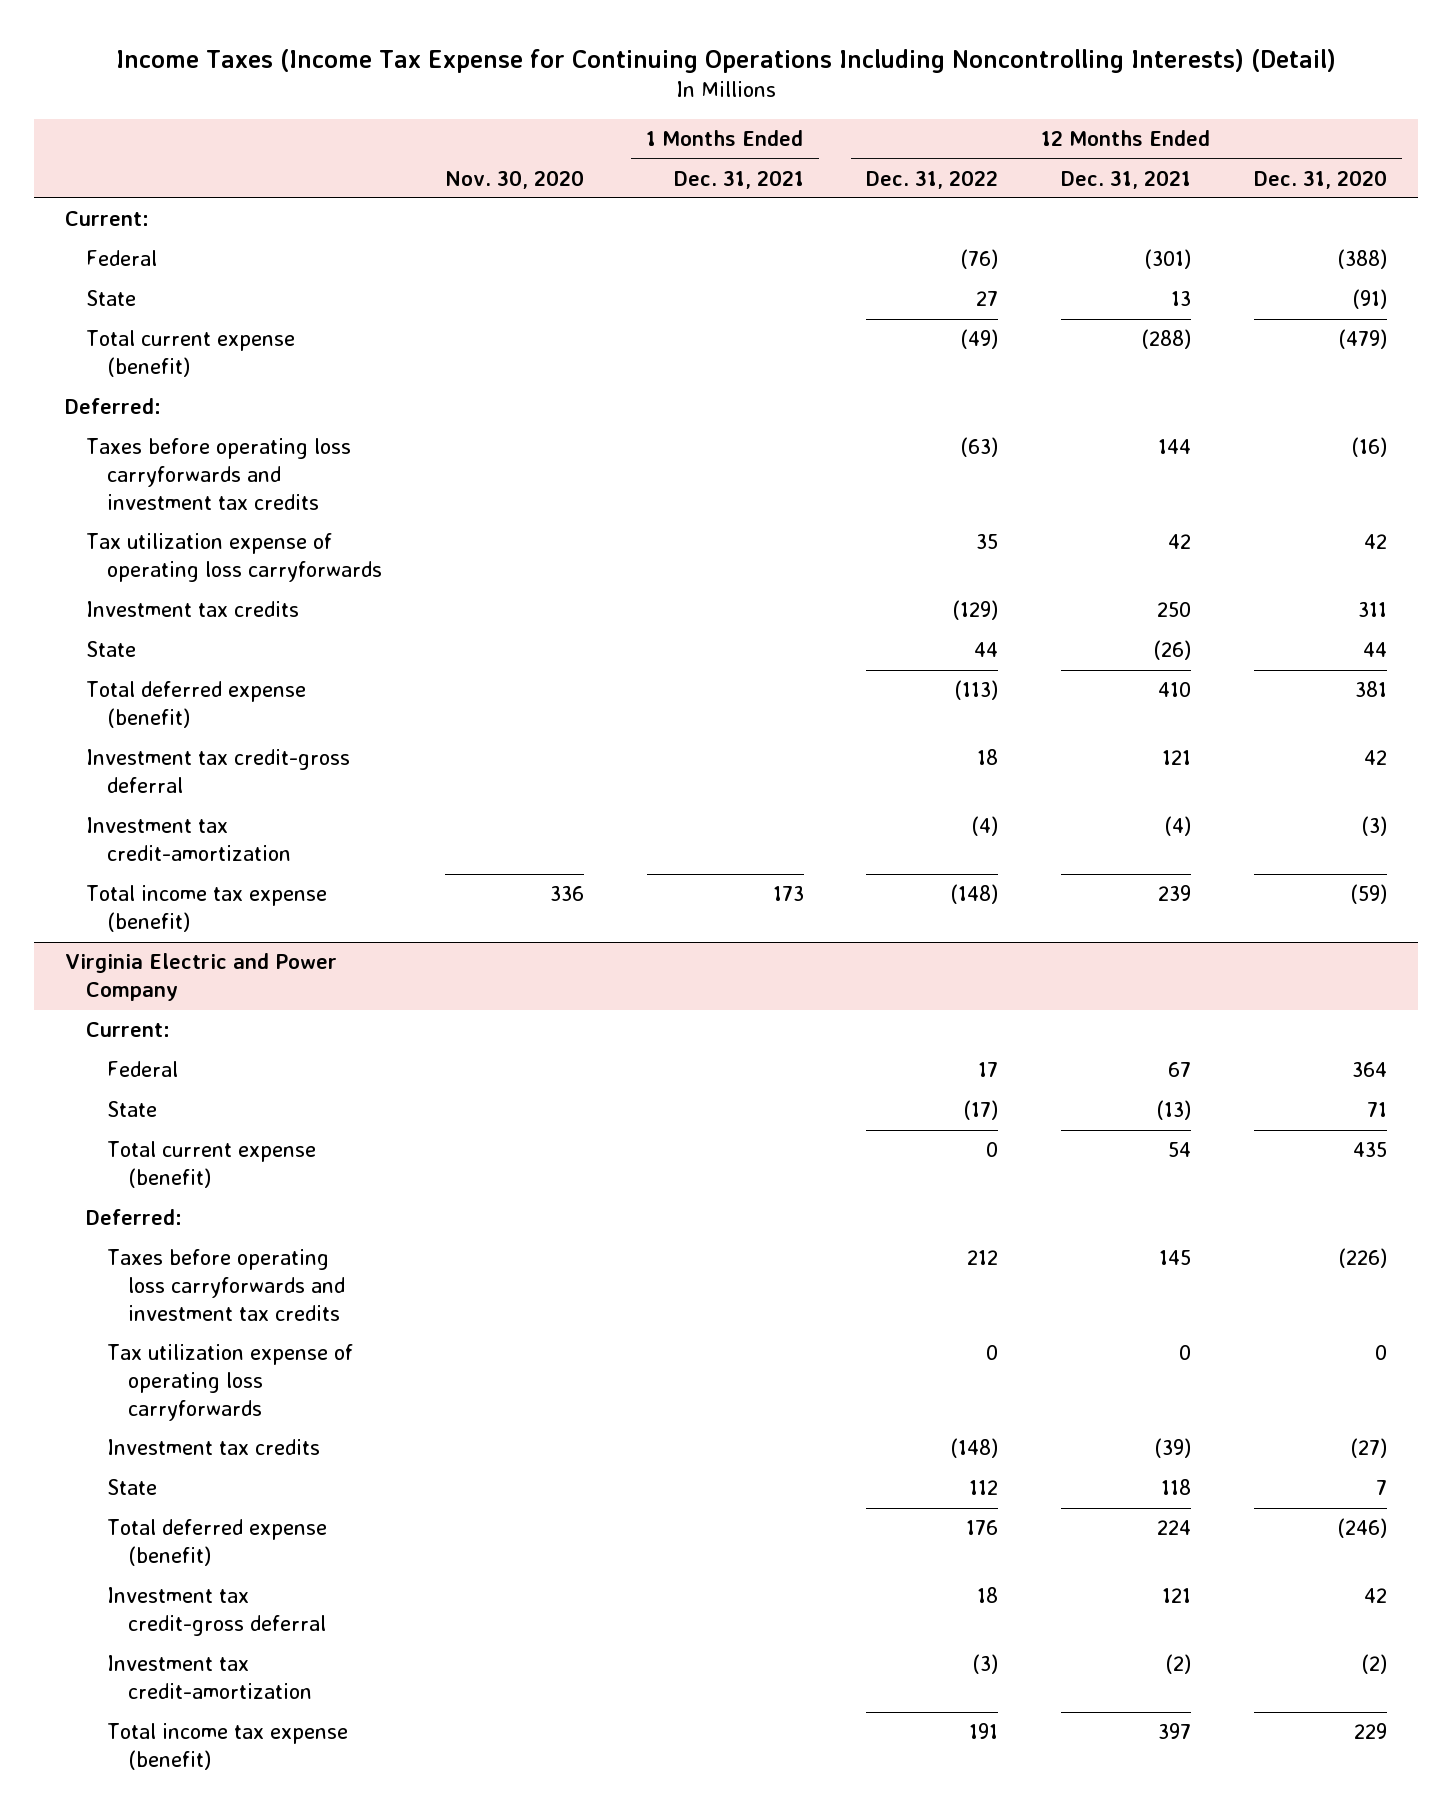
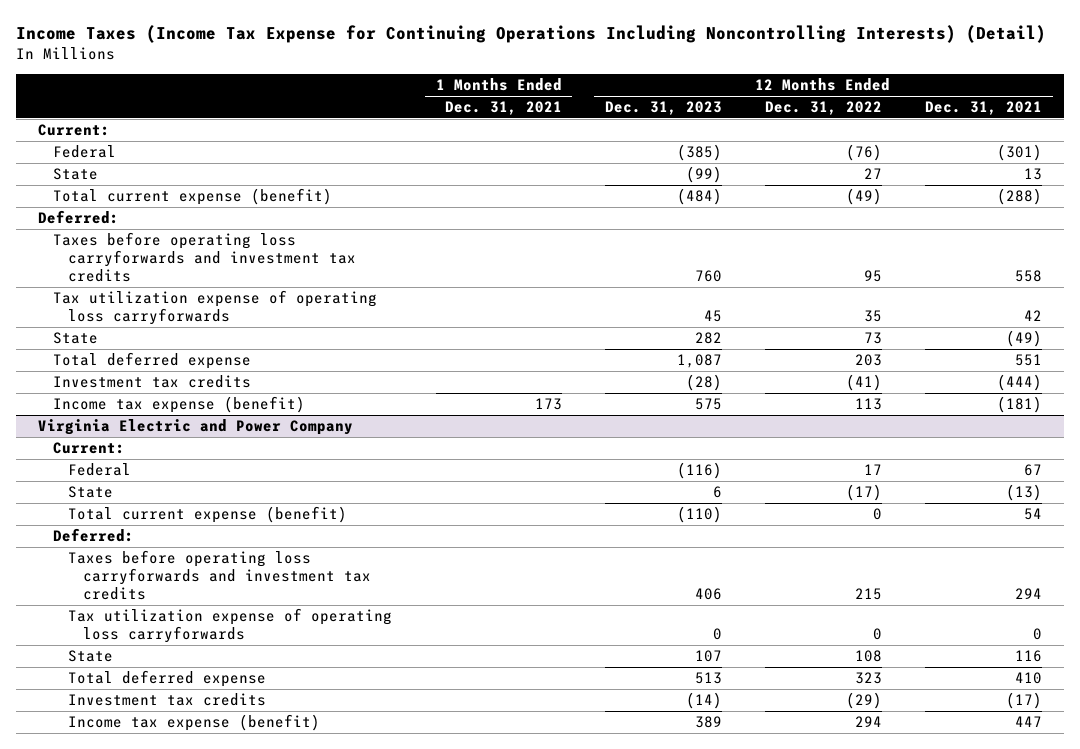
- | Nov. 30, 2020 | 1 Months Ended Dec. 31, 2021 | 12 Months Ended Dec. 31, 2022 | 12 Months Ended Dec. 31, 2021 | 12 Months Ended Dec. 31, 2020
+ | 1 Months Ended Dec. 31, 2021 | 12 Months Ended Dec. 31, 2023 | 12 Months Ended Dec. 31, 2022 | 12 Months Ended Dec. 31, 2021
- Taxes before operating loss carryforwards and investment tax credits | | | (63) | 144 | (16)
+ Taxes before operating loss carryforwards and investment tax credits | | 760 | 95 | 558
- Investment tax credits | | | (129) | 250 | 311
- State | | | 44 | (26) | 44
- Total deferred expense (benefit) | | | (113) | 410 | 381
- Investment tax credit-gross deferral | | | 18 | 121 | 42
- Investment tax credit-amortization | | | (4) | (4) | (3)
- Total income tax expense (benefit) | 336 | 173 | (148) | 239 | (59)
+ State | | 282 | 73 | (49)
+ Total deferred expense | | 1,087 | 203 | 551
+ Investment tax credits | | (28) | (41) | (444)
+ Income tax expense (benefit) | 173 | 575 | 113 | (181)
@ Virginia Electric and Power Company
- Taxes before operating loss carryforwards and investment tax credits | | | 212 | 145 | (226)
+ Taxes before operating loss carryforwards and investment tax credits | | 406 | 215 | 294
- Investment tax credits | | | (148) | (39) | (27)
- State | | | 112 | 118 | 7
- Total deferred expense (benefit) | | | 176 | 224 | (246)
- Investment tax credit-gross deferral | | | 18 | 121 | 42
- Investment tax credit-amortization | | | (3) | (2) | (2)
- Total income tax expense (benefit) | | | 191 | 397 | 229
+ State | | 107 | 108 | 116
+ Total deferred expense | | 513 | 323 | 410
+ Investment tax credits | | (14) | (29) | (17)
+ Income tax expense (benefit) | | 389 | 294 | 447

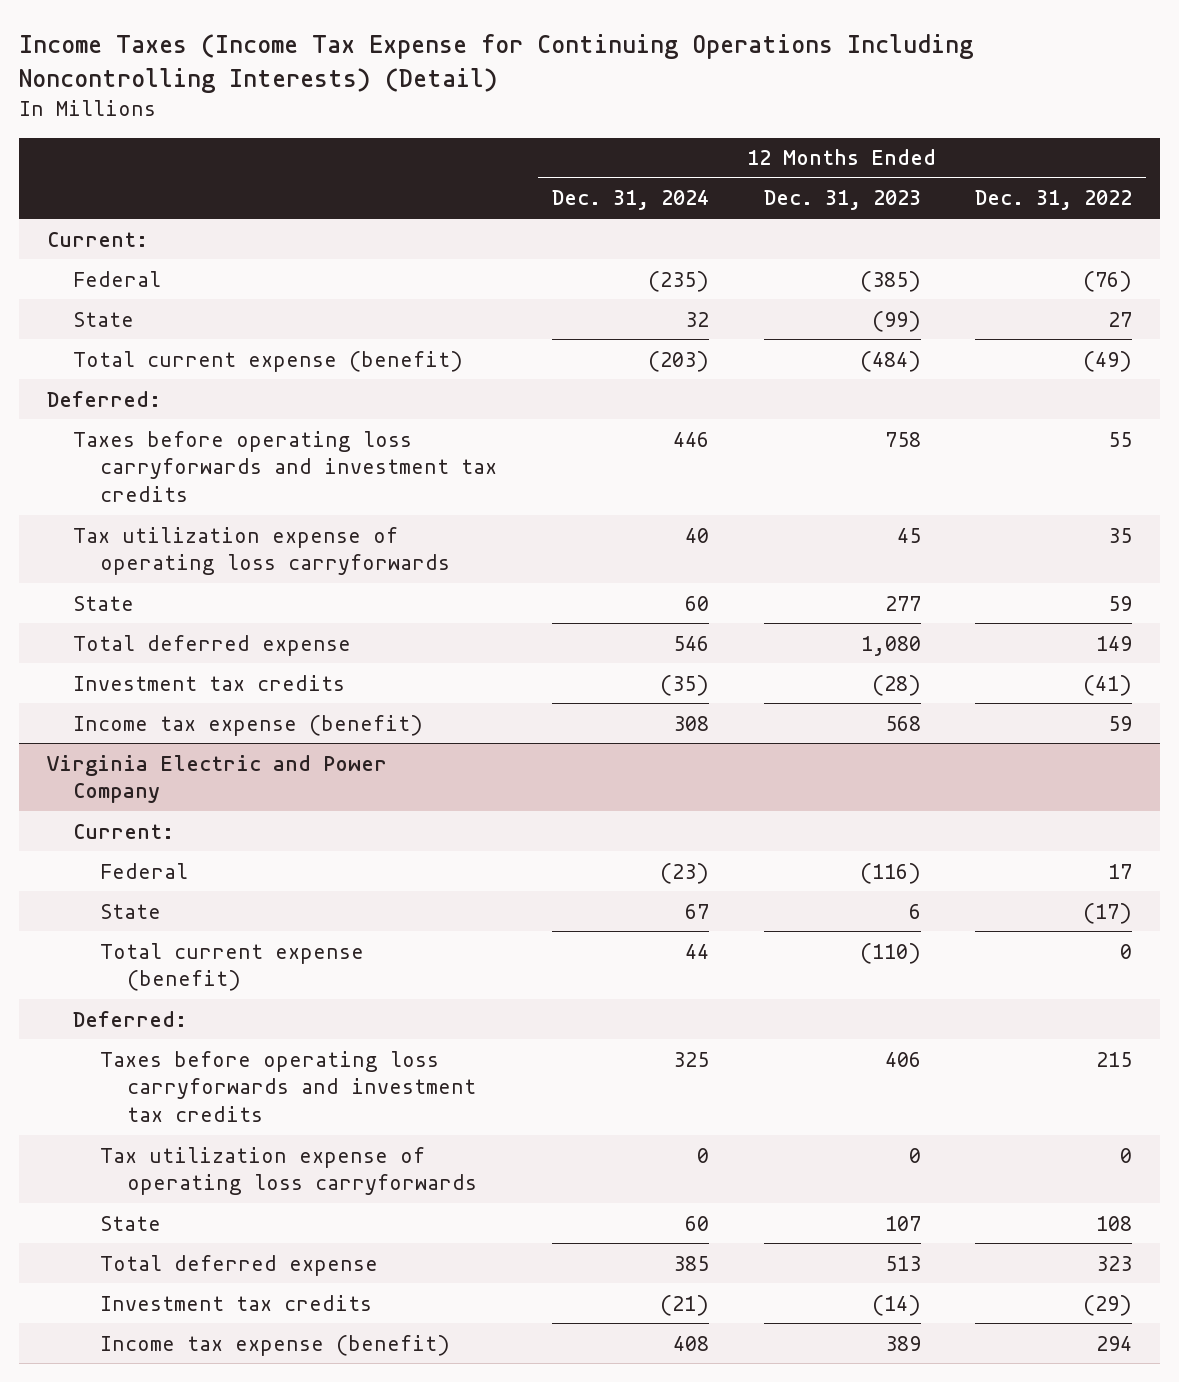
- | 1 Months Ended Dec. 31, 2021 | 12 Months Ended Dec. 31, 2023 | 12 Months Ended Dec. 31, 2022 | 12 Months Ended Dec. 31, 2021
+ | 12 Months Ended Dec. 31, 2024 | 12 Months Ended Dec. 31, 2023 | 12 Months Ended Dec. 31, 2022
- Taxes before operating loss carryforwards and investment tax credits | | 760 | 95 | 558
+ Taxes before operating loss carryforwards and investment tax credits | 446 | 758 | 55
- State | | 282 | 73 | (49)
- Total deferred expense | | 1,087 | 203 | 551
+ State | 60 | 277 | 59
+ Total deferred expense | 546 | 1,080 | 149
- Income tax expense (benefit) | 173 | 575 | 113 | (181)
+ Income tax expense (benefit) | 308 | 568 | 59

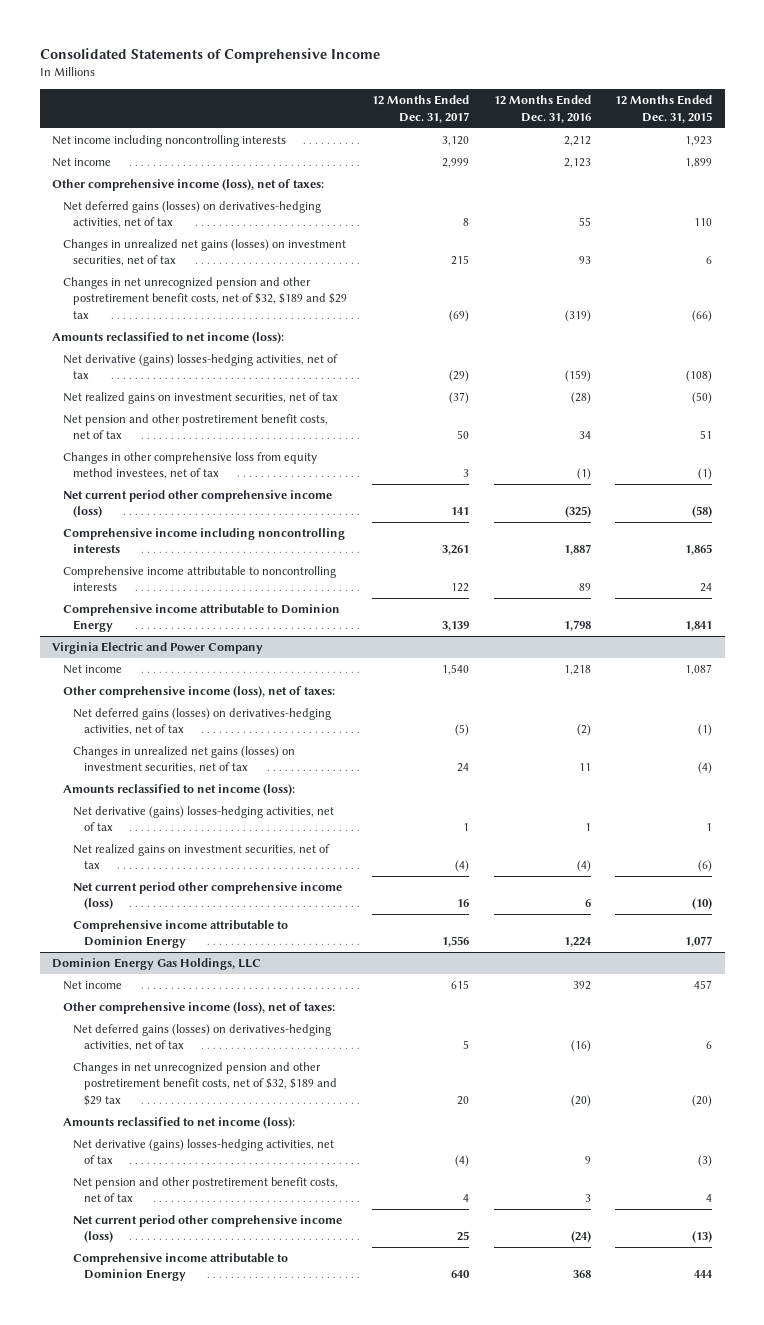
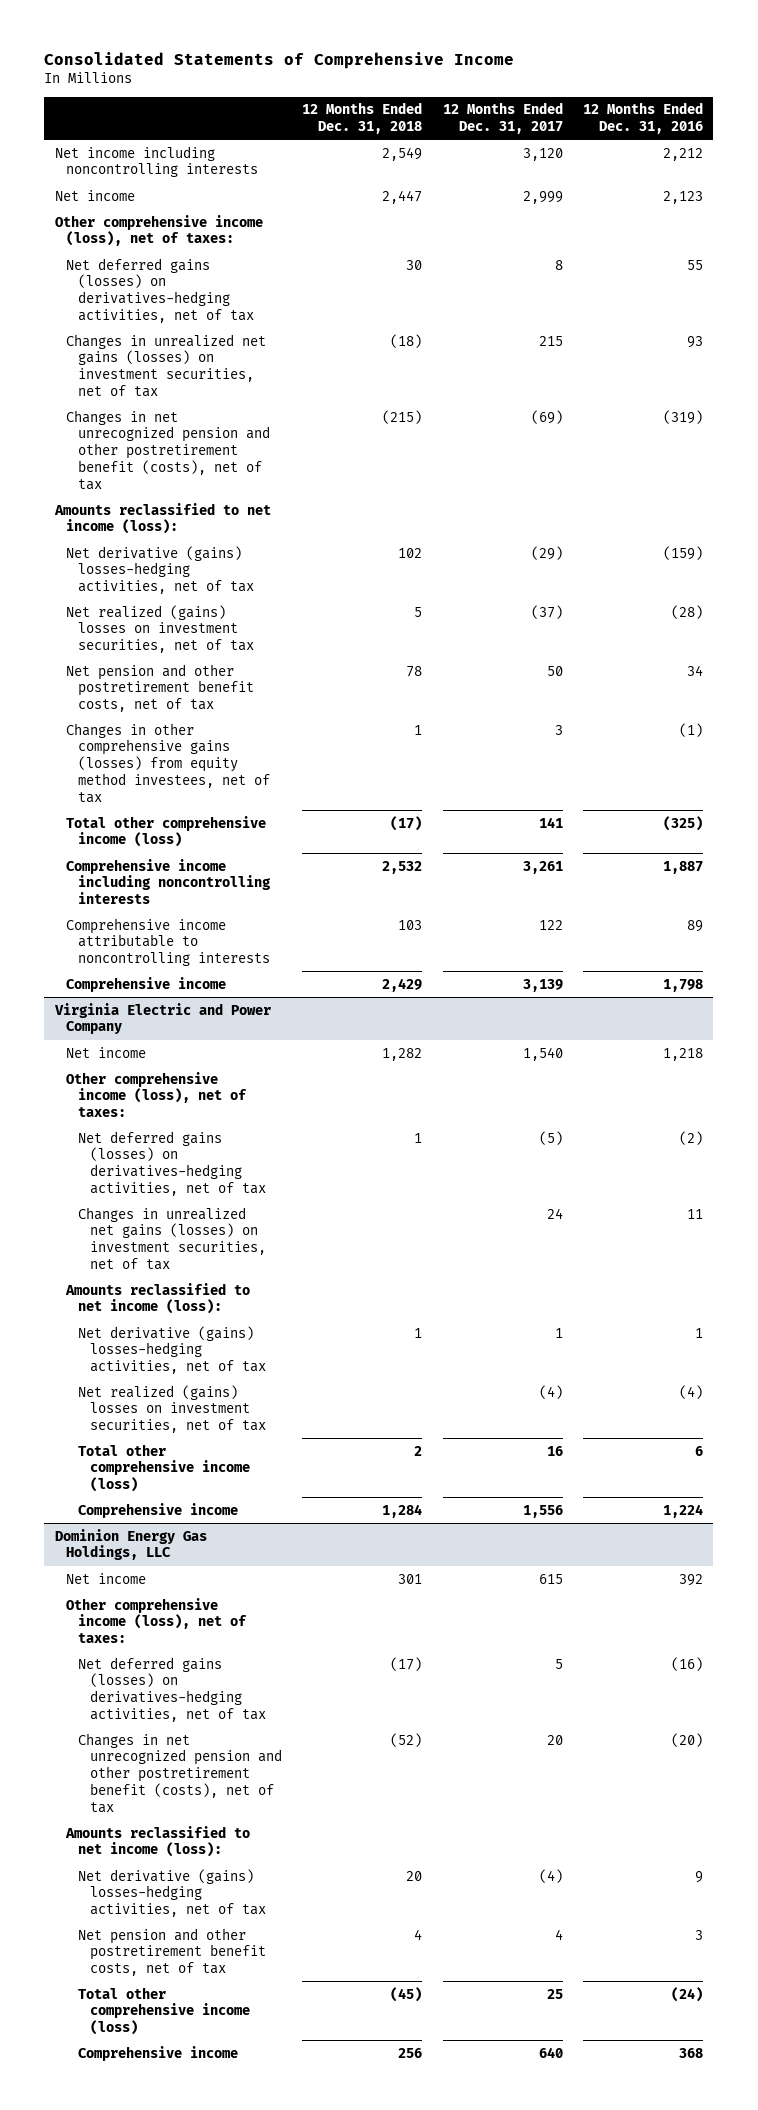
- | 12 Months Ended Dec. 31, 2017 | 12 Months Ended Dec. 31, 2016 | 12 Months Ended Dec. 31, 2015
+ | 12 Months Ended Dec. 31, 2018 | 12 Months Ended Dec. 31, 2017 | 12 Months Ended Dec. 31, 2016
- Changes in net unrecognized pension and other postretirement benefit costs, net of $32, $189 and $29 tax | (69) | (319) | (66)
+ Changes in net unrecognized pension and other postretirement benefit (costs), net of tax | (215) | (69) | (319)
- Net realized gains on investment securities, net of tax | (37) | (28) | (50)
+ Net realized (gains) losses on investment securities, net of tax | 5 | (37) | (28)
- Changes in other comprehensive loss from equity method investees, net of tax | 3 | (1) | (1)
- Net current period other comprehensive income (loss) | 141 | (325) | (58)
+ Changes in other comprehensive gains (losses) from equity method investees, net of tax | 1 | 3 | (1)
+ Total other comprehensive income (loss) | (17) | 141 | (325)
- Comprehensive income attributable to Dominion Energy | 3,139 | 1,798 | 1,841
+ Comprehensive income | 2,429 | 3,139 | 1,798
@ Virginia Electric and Power Company
- Net realized gains on investment securities, net of tax | (4) | (4) | (6)
- Net current period other comprehensive income (loss) | 16 | 6 | (10)
- Comprehensive income attributable to Dominion Energy | 1,556 | 1,224 | 1,077
+ Net realized (gains) losses on investment securities, net of tax | | (4) | (4)
+ Total other comprehensive income (loss) | 2 | 16 | 6
+ Comprehensive income | 1,284 | 1,556 | 1,224
@ Dominion Energy Gas Holdings, LLC
- Changes in net unrecognized pension and other postretirement benefit costs, net of $32, $189 and $29 tax | 20 | (20) | (20)
+ Changes in net unrecognized pension and other postretirement benefit (costs), net of tax | (52) | 20 | (20)
- Net current period other comprehensive income (loss) | 25 | (24) | (13)
- Comprehensive income attributable to Dominion Energy | 640 | 368 | 444
+ Total other comprehensive income (loss) | (45) | 25 | (24)
+ Comprehensive income | 256 | 640 | 368

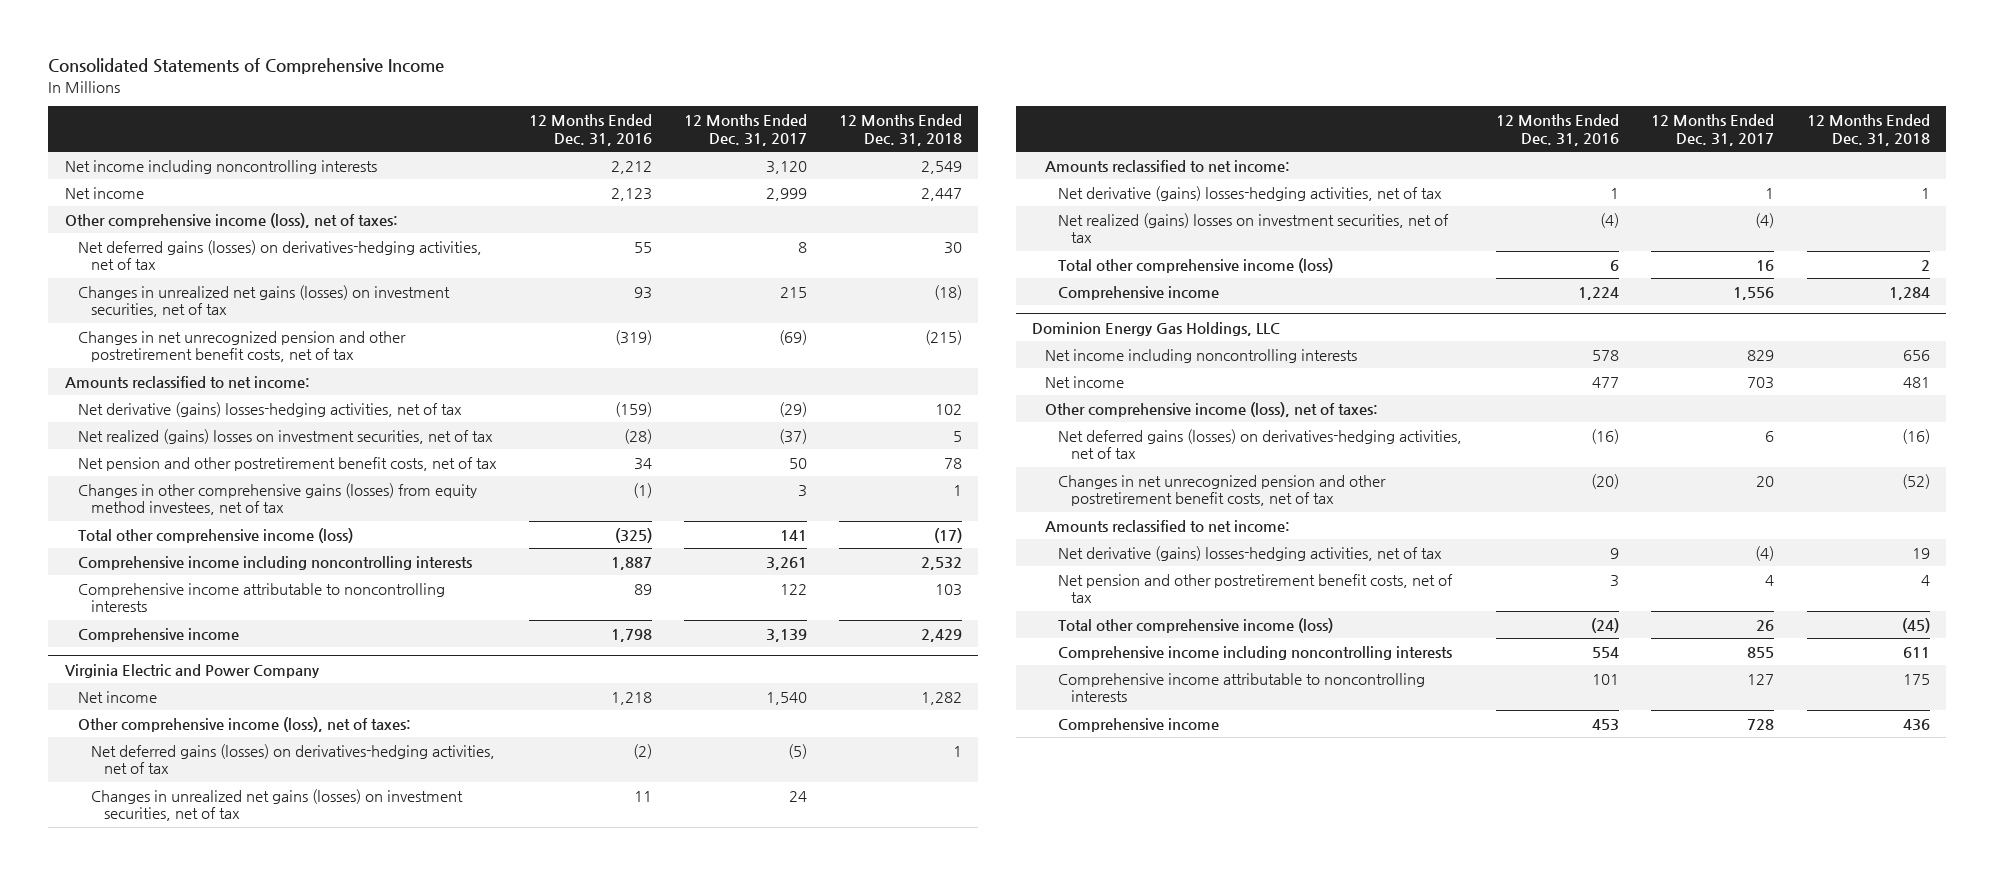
- | 12 Months Ended Dec. 31, 2018 | 12 Months Ended Dec. 31, 2017 | 12 Months Ended Dec. 31, 2016
+ | 12 Months Ended Dec. 31, 2016 | 12 Months Ended Dec. 31, 2017 | 12 Months Ended Dec. 31, 2018
- Changes in net unrecognized pension and other postretirement benefit (costs), net of tax | (215) | (69) | (319)
- Amounts reclassified to net income (loss):
+ Changes in net unrecognized pension and other postretirement benefit costs, net of tax | (319) | (69) | (215)
+ Amounts reclassified to net income:
@ Virginia Electric and Power Company
- Amounts reclassified to net income (loss):
+ Amounts reclassified to net income:
@ Dominion Energy Gas Holdings, LLC
- Net income | 301 | 615 | 392
+ Net income including noncontrolling interests | 578 | 829 | 656
+ Net income | 477 | 703 | 481
- Net deferred gains (losses) on derivatives-hedging activities, net of tax | (17) | 5 | (16)
- Changes in net unrecognized pension and other postretirement benefit (costs), net of tax | (52) | 20 | (20)
- Amounts reclassified to net income (loss):
- Net derivative (gains) losses-hedging activities, net of tax | 20 | (4) | 9
+ Net deferred gains (losses) on derivatives-hedging activities, net of tax | (16) | 6 | (16)
+ Changes in net unrecognized pension and other postretirement benefit costs, net of tax | (20) | 20 | (52)
+ Amounts reclassified to net income:
+ Net derivative (gains) losses-hedging activities, net of tax | 9 | (4) | 19
- Total other comprehensive income (loss) | (45) | 25 | (24)
- Comprehensive income | 256 | 640 | 368
+ Total other comprehensive income (loss) | (24) | 26 | (45)
+ Comprehensive income including noncontrolling interests | 554 | 855 | 611
+ Comprehensive income attributable to noncontrolling interests | 101 | 127 | 175
+ Comprehensive income | 453 | 728 | 436

